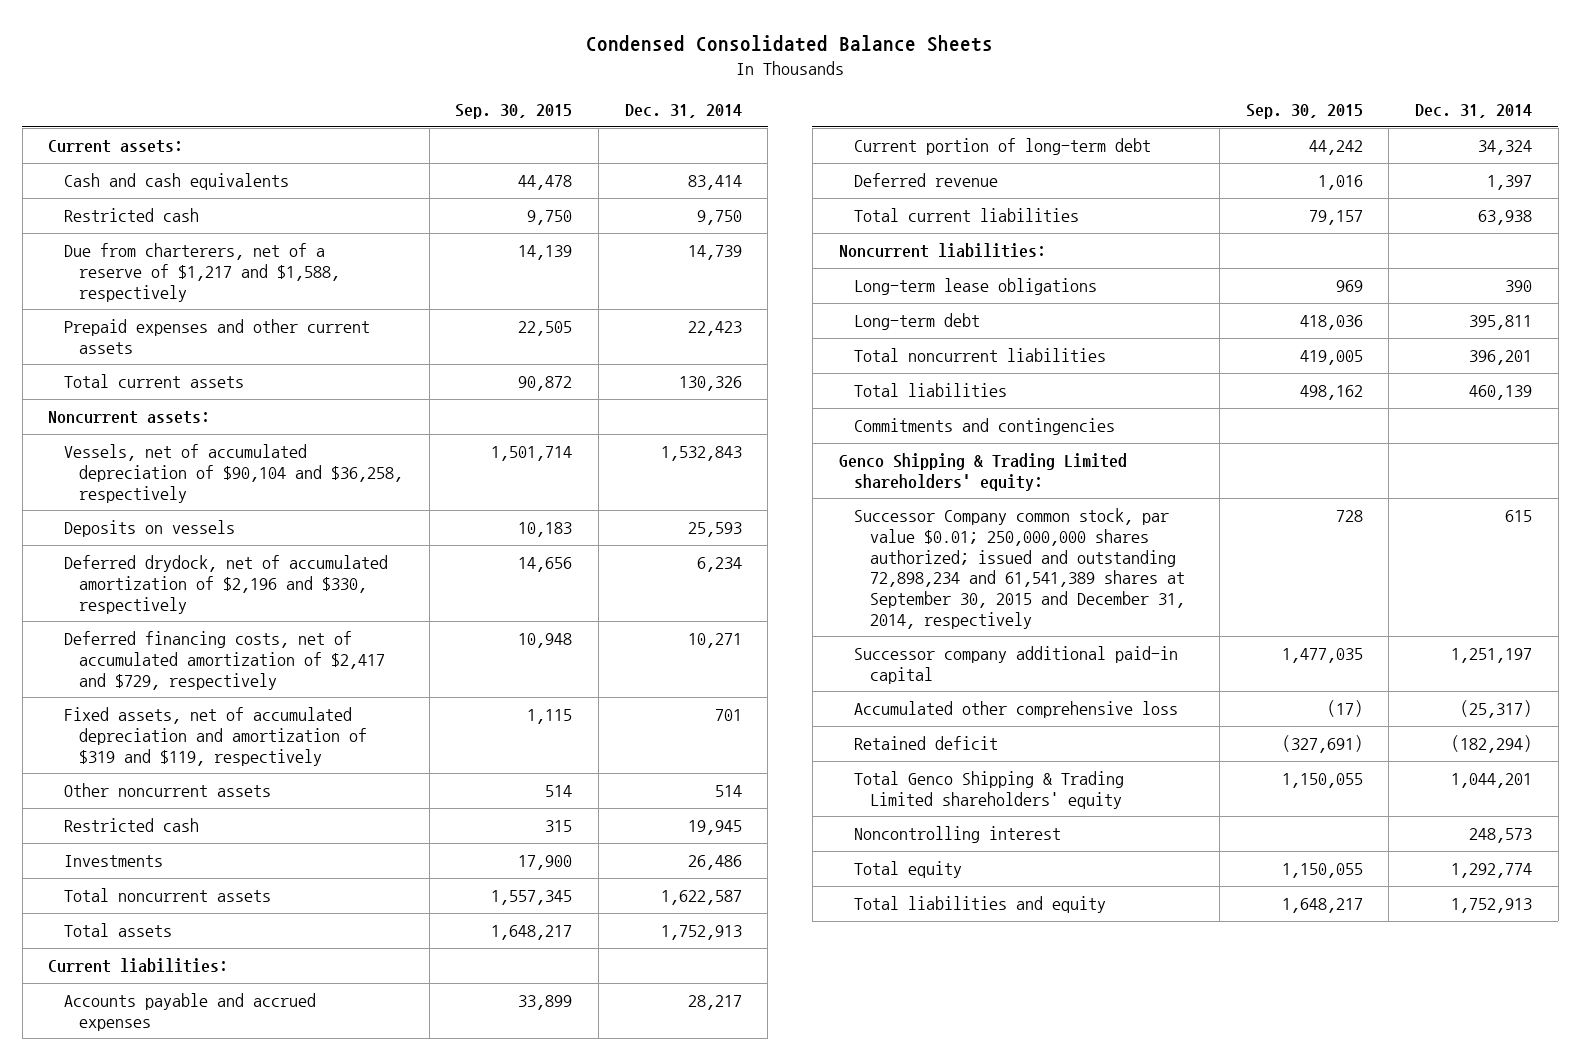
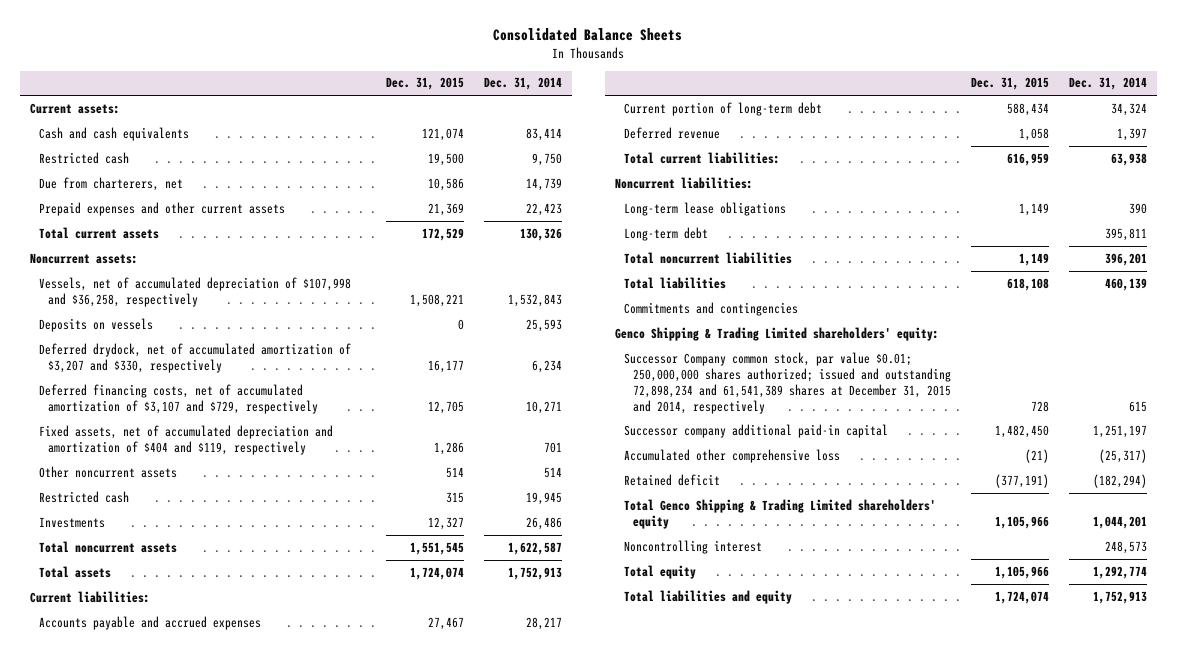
- Condensed Consolidated Balance Sheets
+ Consolidated Balance Sheets
- | Sep. 30, 2015 | Dec. 31, 2014
+ | Dec. 31, 2015 | Dec. 31, 2014
- Due from charterers, net of a reserve of $1,217 and $1,588, respectively | 14,139 | 14,739
+ Due from charterers, net | 10,586 | 14,739
- Vessels, net of accumulated depreciation of $90,104 and $36,258, respectively | 1,501,714 | 1,532,843
+ Vessels, net of accumulated depreciation of $107,998 and $36,258, respectively | 1,508,221 | 1,532,843
- Deferred drydock, net of accumulated amortization of $2,196 and $330, respectively | 14,656 | 6,234
- Deferred financing costs, net of accumulated amortization of $2,417 and $729, respectively | 10,948 | 10,271
- Fixed assets, net of accumulated depreciation and amortization of $319 and $119, respectively | 1,115 | 701
+ Deferred drydock, net of accumulated amortization of $3,207 and $330, respectively | 16,177 | 6,234
+ Deferred financing costs, net of accumulated amortization of $3,107 and $729, respectively | 12,705 | 10,271
+ Fixed assets, net of accumulated depreciation and amortization of $404 and $119, respectively | 1,286 | 701
- Total current liabilities | 79,157 | 63,938
+ Total current liabilities: | 616,959 | 63,938
- Successor Company common stock, par value $0.01; 250,000,000 shares authorized; issued and outstanding 72,898,234 and 61,541,389 shares at September 30, 2015 and December 31, 2014, respectively | 728 | 615
+ Successor Company common stock, par value $0.01; 250,000,000 shares authorized; issued and outstanding 72,898,234 and 61,541,389 shares at December 31, 2015 and 2014, respectively | 728 | 615

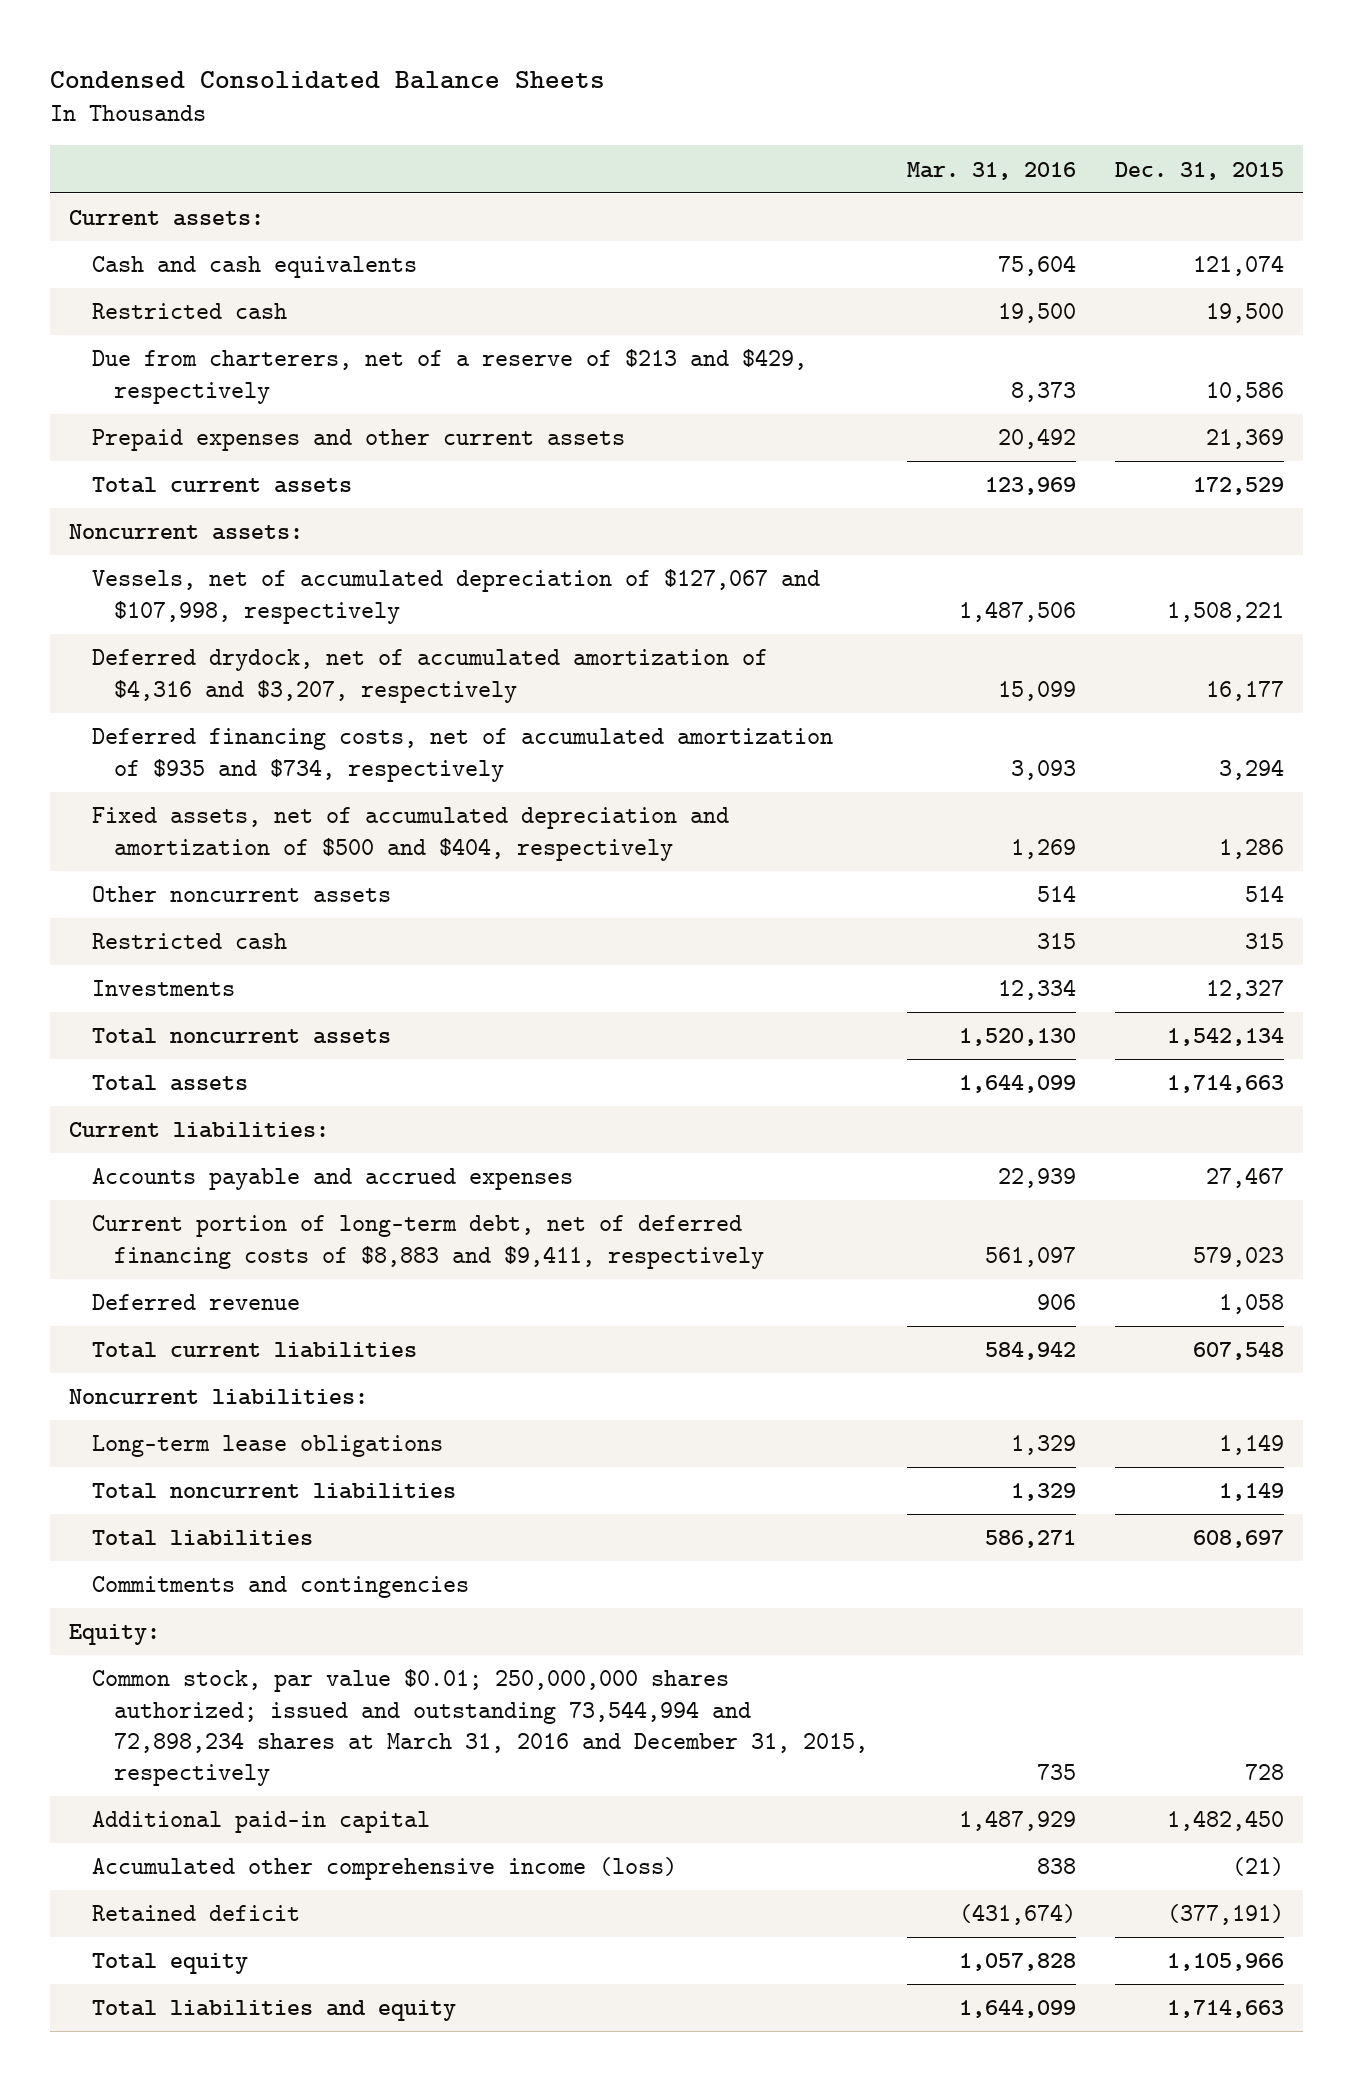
- Consolidated Balance Sheets
+ Condensed Consolidated Balance Sheets
- | Dec. 31, 2015 | Dec. 31, 2014
+ | Mar. 31, 2016 | Dec. 31, 2015
- Due from charterers, net | 10,586 | 14,739
+ Due from charterers, net of a reserve of $213 and $429, respectively | 8,373 | 10,586
- Vessels, net of accumulated depreciation of $107,998 and $36,258, respectively | 1,508,221 | 1,532,843
- Deposits on vessels | 0 | 25,593
- Deferred drydock, net of accumulated amortization of $3,207 and $330, respectively | 16,177 | 6,234
- Deferred financing costs, net of accumulated amortization of $3,107 and $729, respectively | 12,705 | 10,271
- Fixed assets, net of accumulated depreciation and amortization of $404 and $119, respectively | 1,286 | 701
+ Vessels, net of accumulated depreciation of $127,067 and $107,998, respectively | 1,487,506 | 1,508,221
+ Deferred drydock, net of accumulated amortization of $4,316 and $3,207, respectively | 15,099 | 16,177
+ Deferred financing costs, net of accumulated amortization of $935 and $734, respectively | 3,093 | 3,294
+ Fixed assets, net of accumulated depreciation and amortization of $500 and $404, respectively | 1,269 | 1,286
- Total noncurrent assets | 1,551,545 | 1,622,587
- Total assets | 1,724,074 | 1,752,913
+ Total noncurrent assets | 1,520,130 | 1,542,134
+ Total assets | 1,644,099 | 1,714,663
- Current portion of long-term debt | 588,434 | 34,324
+ Current portion of long-term debt, net of deferred financing costs of $8,883 and $9,411, respectively | 561,097 | 579,023
- Total current liabilities: | 616,959 | 63,938
+ Total current liabilities | 584,942 | 607,548
- Long-term debt | | 395,811
- Total liabilities | 618,108 | 460,139
+ Total liabilities | 586,271 | 608,697
- Genco Shipping & Trading Limited shareholders' equity:
- Successor Company common stock, par value $0.01; 250,000,000 shares authorized; issued and outstanding 72,898,234 and 61,541,389 shares at December 31, 2015 and 2014, respectively | 728 | 615
- Successor company additional paid-in capital | 1,482,450 | 1,251,197
- Accumulated other comprehensive loss | (21) | (25,317)
+ Equity:
+ Common stock, par value $0.01; 250,000,000 shares authorized; issued and outstanding 73,544,994 and 72,898,234 shares at March 31, 2016 and December 31, 2015, respectively | 735 | 728
+ Additional paid-in capital | 1,487,929 | 1,482,450
+ Accumulated other comprehensive income (loss) | 838 | (21)
- Total Genco Shipping & Trading Limited shareholders' equity | 1,105,966 | 1,044,201
- Noncontrolling interest | | 248,573
- Total liabilities and equity | 1,724,074 | 1,752,913
+ Total liabilities and equity | 1,644,099 | 1,714,663

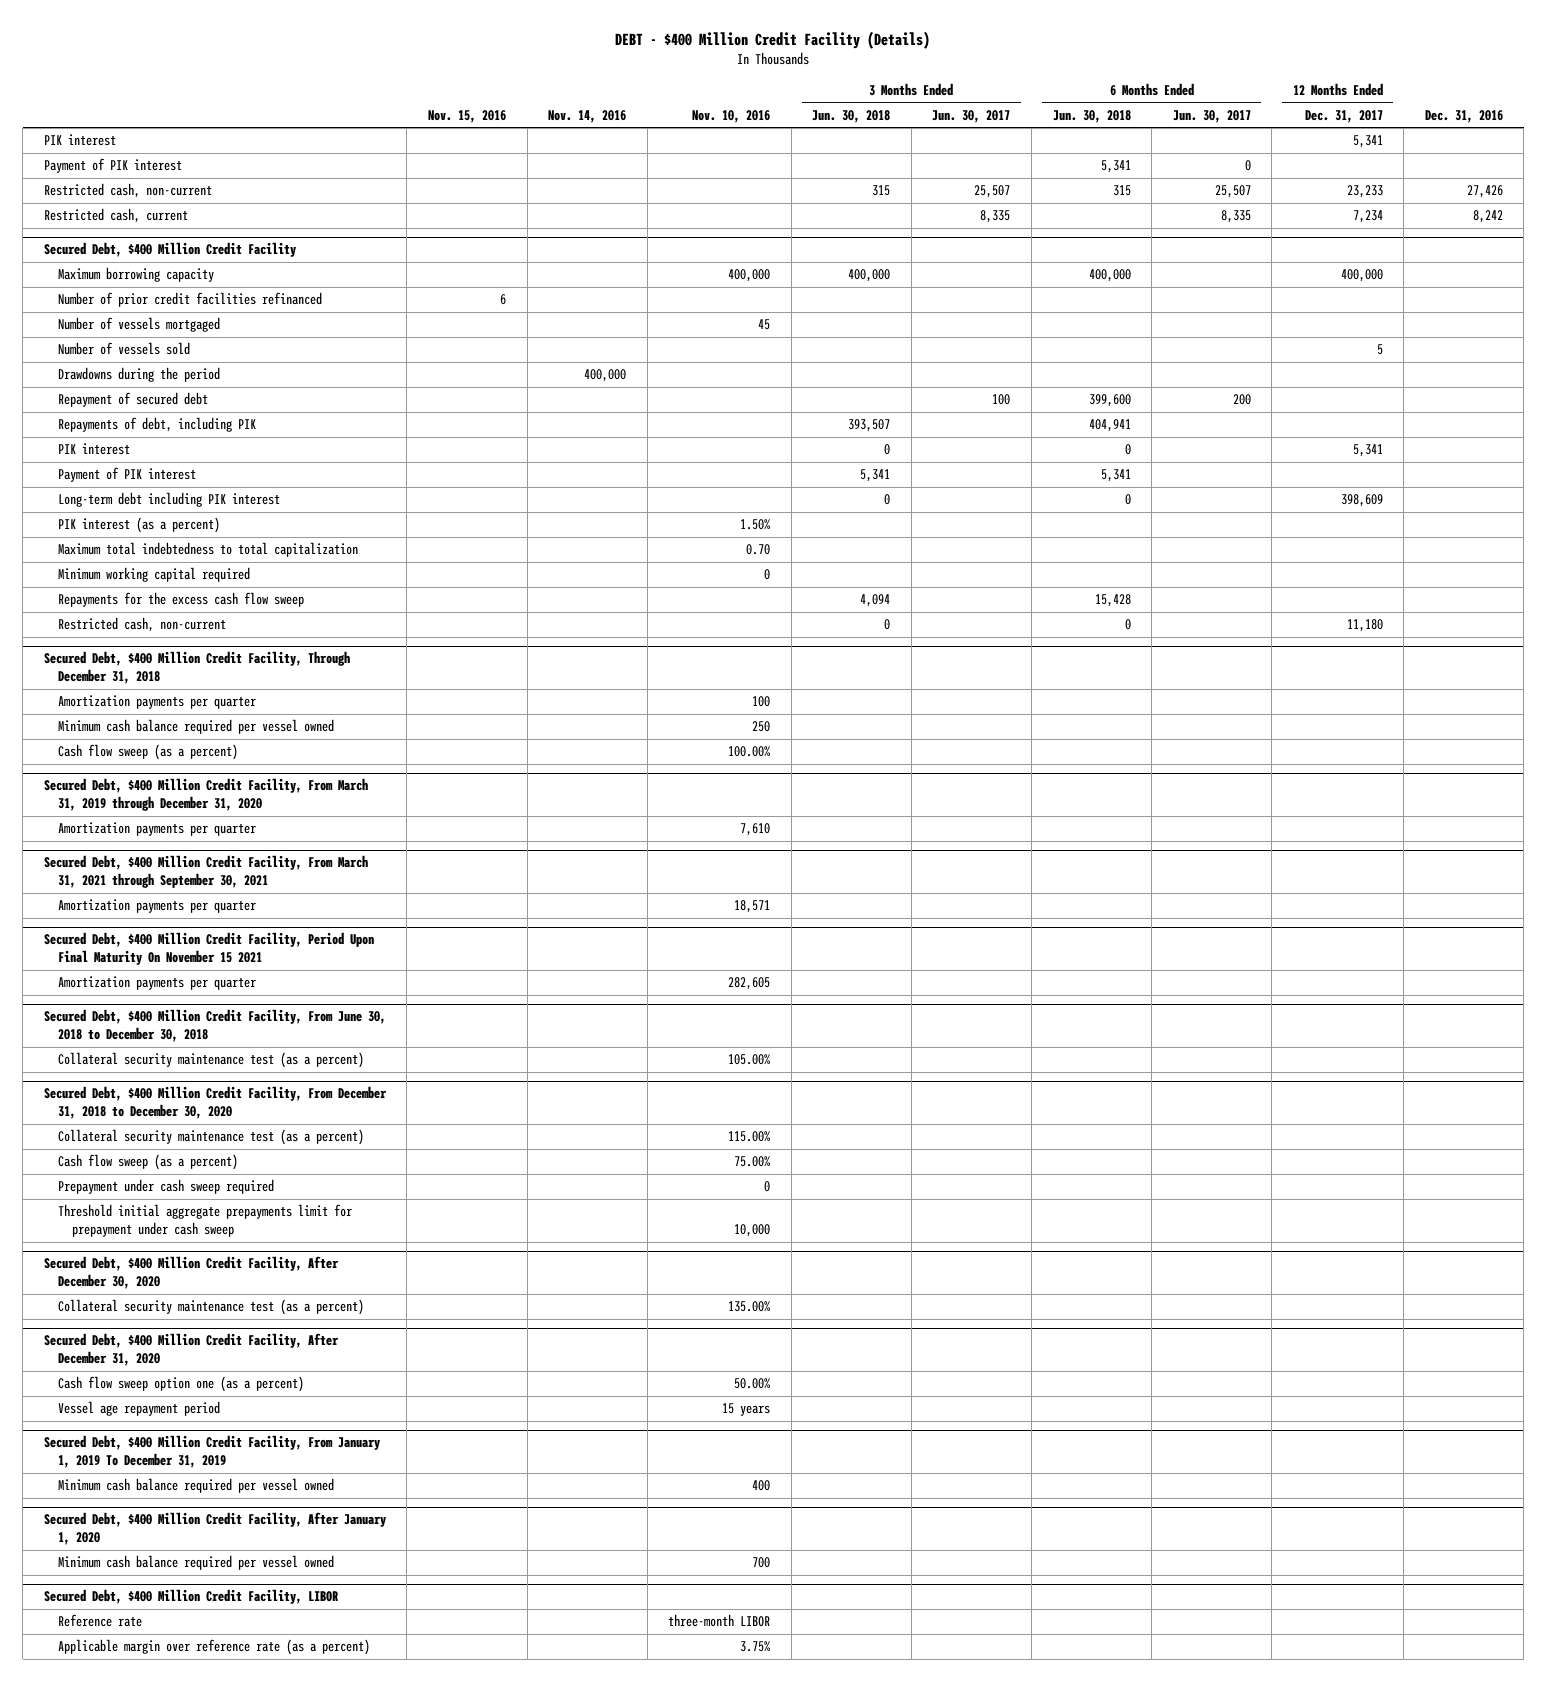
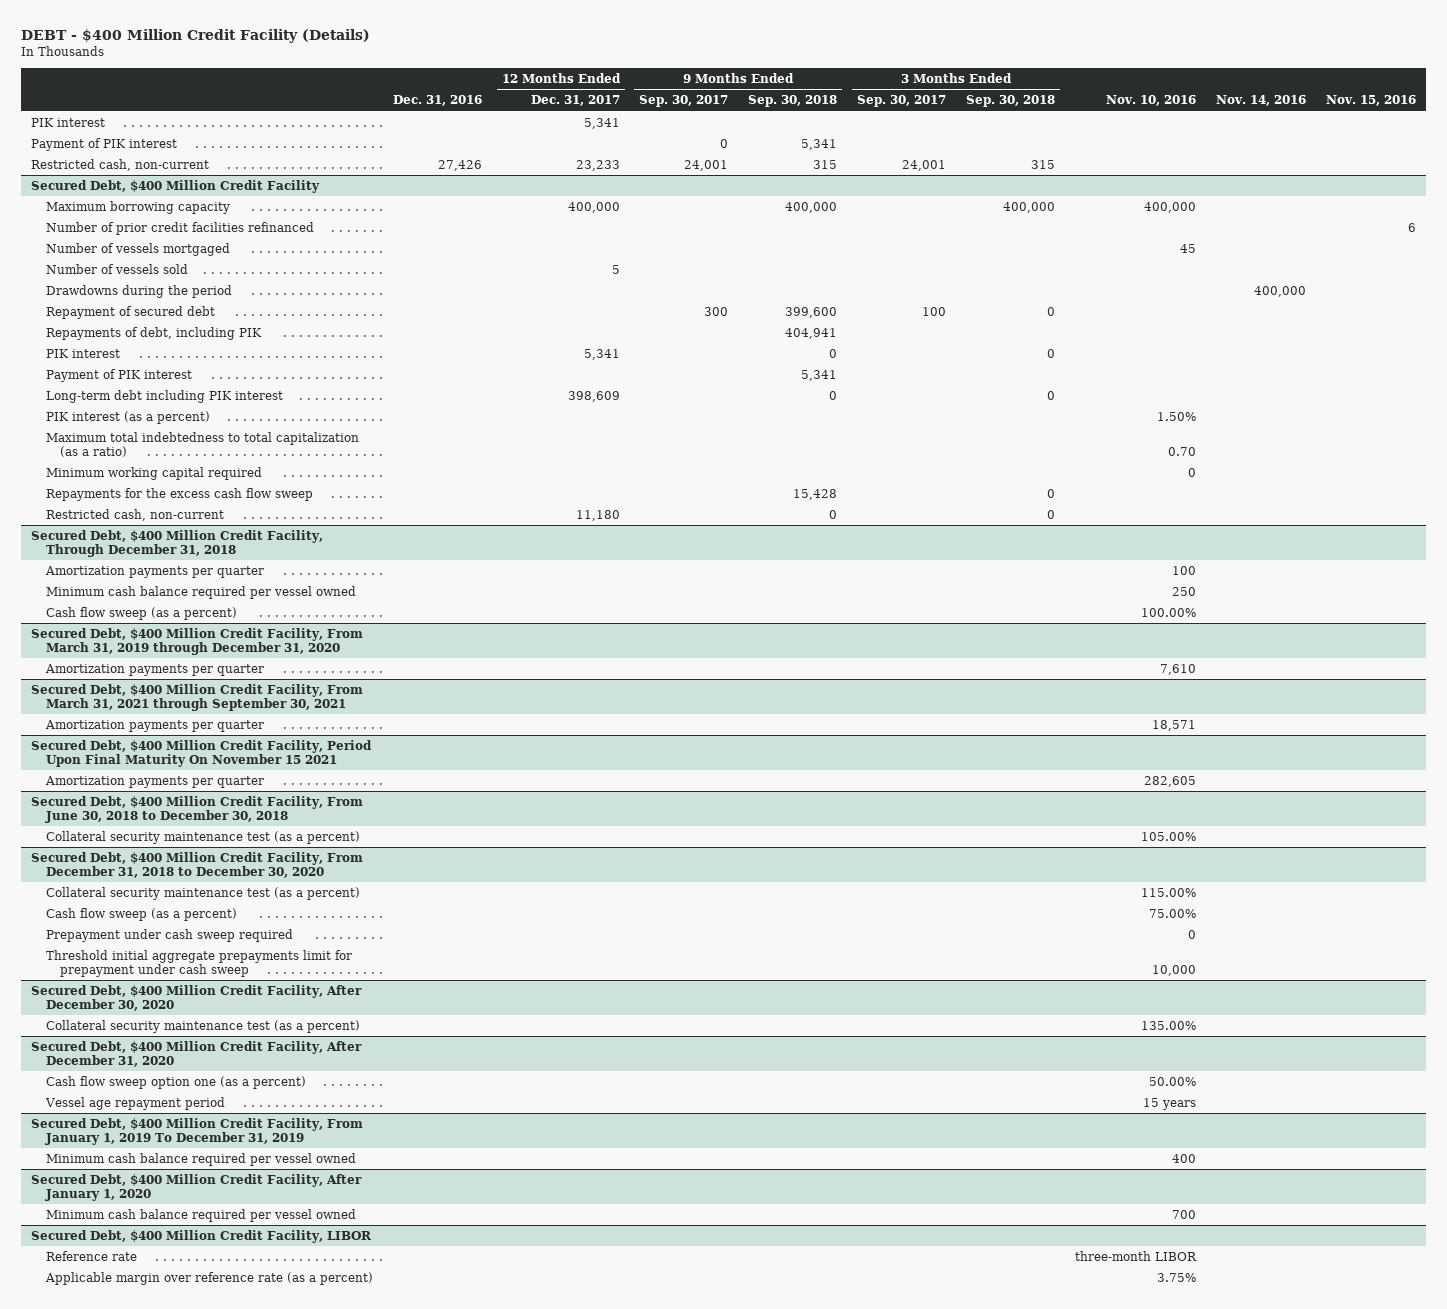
- | Nov. 15, 2016 | Nov. 14, 2016 | Nov. 10, 2016 | 3 Months Ended Jun. 30, 2018 | 3 Months Ended Jun. 30, 2017 | 6 Months Ended Jun. 30, 2018 | 6 Months Ended Jun. 30, 2017 | 12 Months Ended Dec. 31, 2017 | Dec. 31, 2016
+ | Dec. 31, 2016 | 12 Months Ended Dec. 31, 2017 | 9 Months Ended Sep. 30, 2017 | 9 Months Ended Sep. 30, 2018 | 3 Months Ended Sep. 30, 2017 | 3 Months Ended Sep. 30, 2018 | Nov. 10, 2016 | Nov. 14, 2016 | Nov. 15, 2016
- Restricted cash, current | | | | | 8,335 | | 8,335 | 7,234 | 8,242
@ Secured Debt, $400 Million Credit Facility
- Maximum total indebtedness to total capitalization | | | 0.70 | | | | | |
+ Maximum total indebtedness to total capitalization (as a ratio) | | | | | | | 0.70 | |

